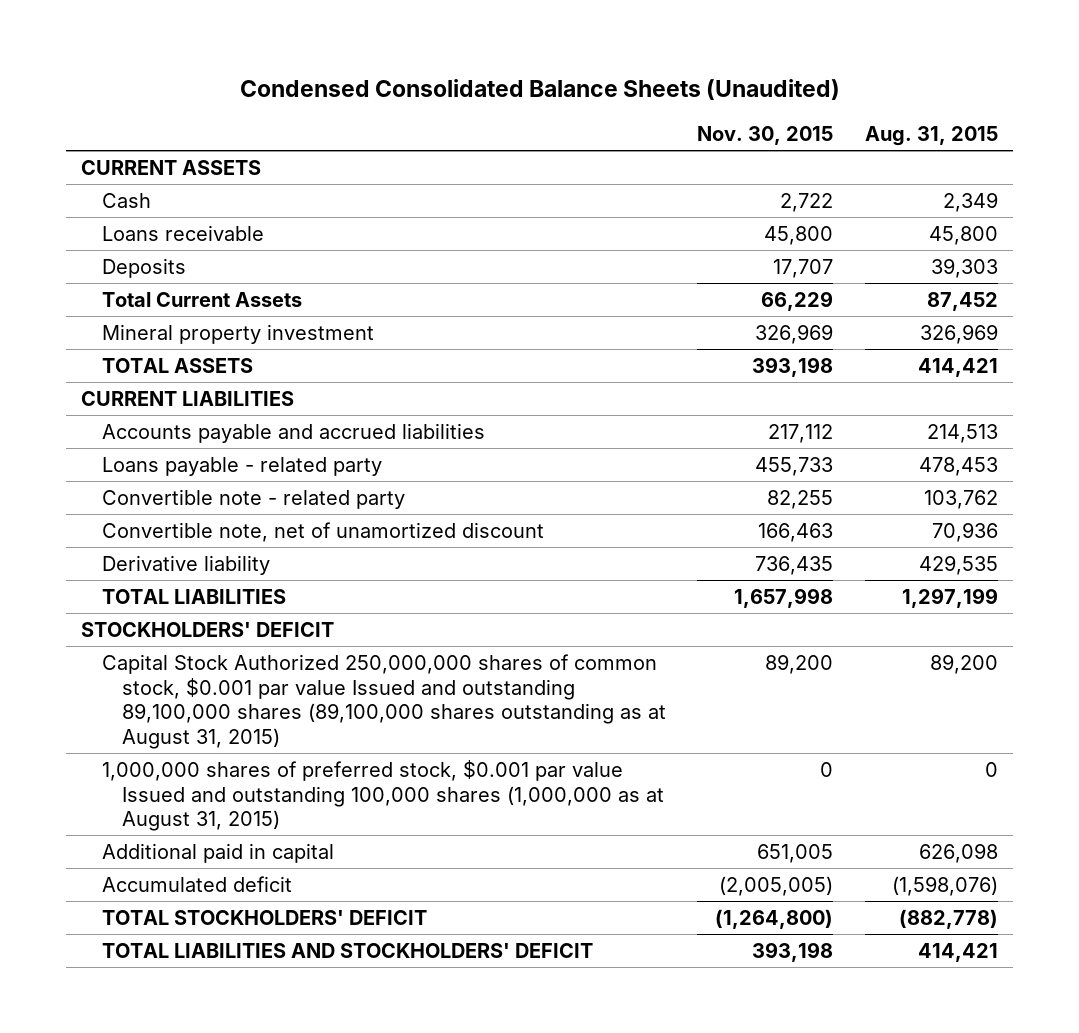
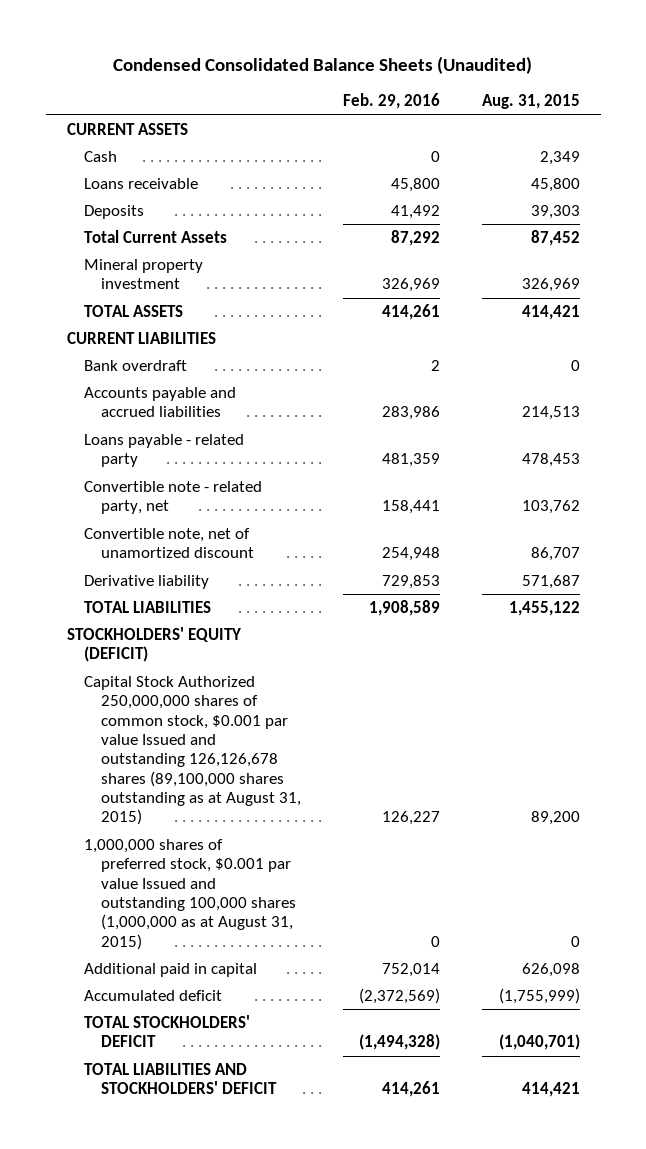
- | Nov. 30, 2015 | Aug. 31, 2015
+ | Feb. 29, 2016 | Aug. 31, 2015
+ Bank overdraft | 2 | 0
- Convertible note - related party | 82,255 | 103,762
- Convertible note, net of unamortized discount | 166,463 | 70,936
- Derivative liability | 736,435 | 429,535
- TOTAL LIABILITIES | 1,657,998 | 1,297,199
- STOCKHOLDERS' DEFICIT
- Capital Stock Authorized 250,000,000 shares of common stock, $0.001 par value Issued and outstanding 89,100,000 shares (89,100,000 shares outstanding as at August 31, 2015) | 89,200 | 89,200
+ Convertible note - related party, net | 158,441 | 103,762
+ Convertible note, net of unamortized discount | 254,948 | 86,707
+ Derivative liability | 729,853 | 571,687
+ TOTAL LIABILITIES | 1,908,589 | 1,455,122
+ STOCKHOLDERS' EQUITY (DEFICIT)
+ Capital Stock Authorized 250,000,000 shares of common stock, $0.001 par value Issued and outstanding 126,126,678 shares (89,100,000 shares outstanding as at August 31, 2015) | 126,227 | 89,200
- Accumulated deficit | (2,005,005) | (1,598,076)
- TOTAL STOCKHOLDERS' DEFICIT | (1,264,800) | (882,778)
+ Accumulated deficit | (2,372,569) | (1,755,999)
+ TOTAL STOCKHOLDERS' DEFICIT | (1,494,328) | (1,040,701)

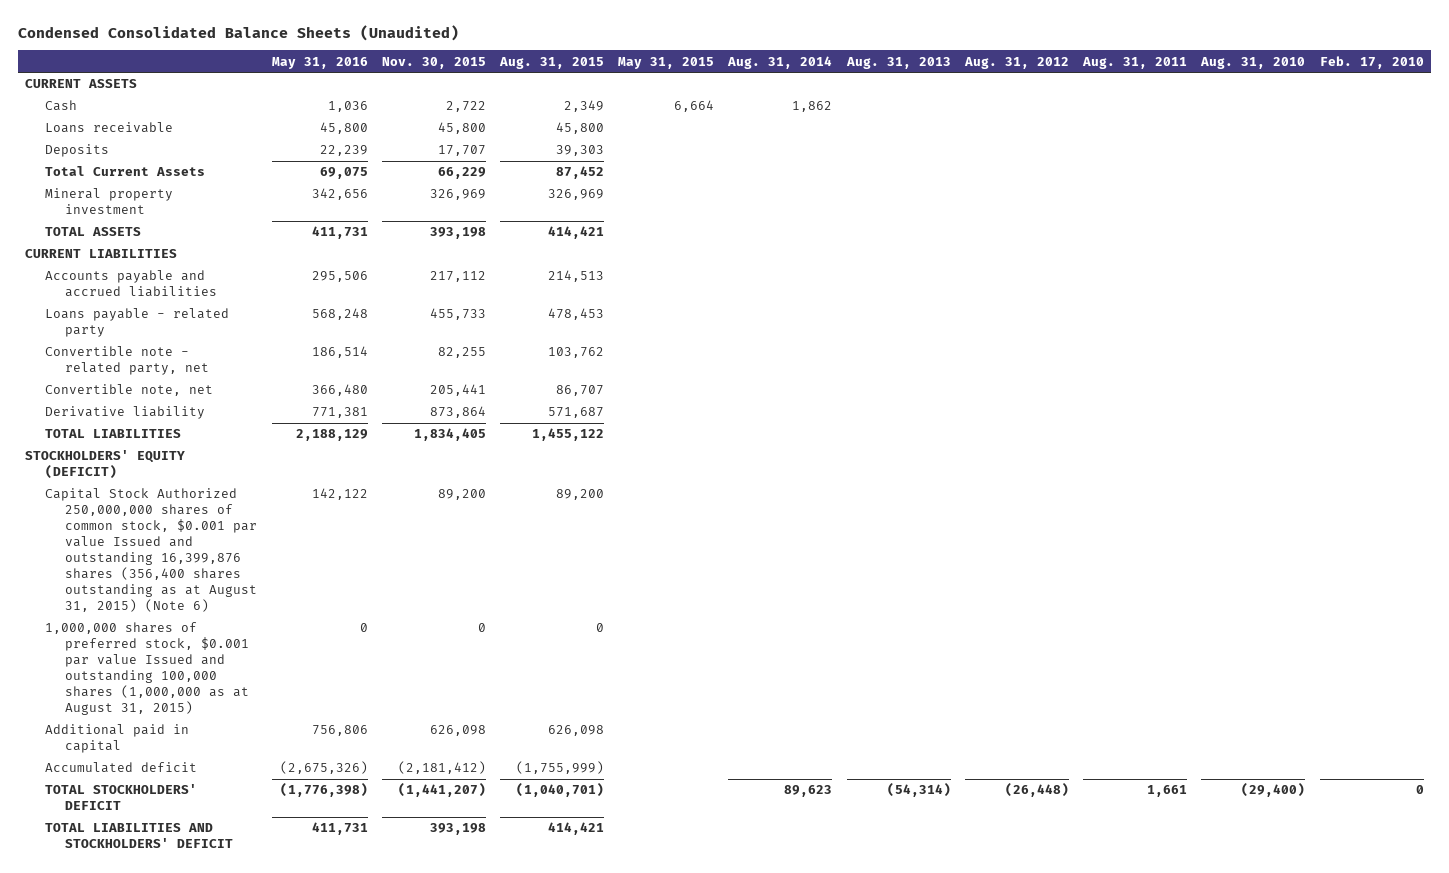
- | Feb. 29, 2016 | Aug. 31, 2015
+ | May 31, 2016 | Nov. 30, 2015 | Aug. 31, 2015 | May 31, 2015 | Aug. 31, 2014 | Aug. 31, 2013 | Aug. 31, 2012 | Aug. 31, 2011 | Aug. 31, 2010 | Feb. 17, 2010
- Bank overdraft | 2 | 0
- Convertible note, net of unamortized discount | 254,948 | 86,707
+ Convertible note, net | 366,480 | 205,441 | 86,707 | | | | | | |
- Capital Stock Authorized 250,000,000 shares of common stock, $0.001 par value Issued and outstanding 126,126,678 shares (89,100,000 shares outstanding as at August 31, 2015) | 126,227 | 89,200
+ Capital Stock Authorized 250,000,000 shares of common stock, $0.001 par value Issued and outstanding 16,399,876 shares (356,400 shares outstanding as at August 31, 2015) (Note 6) | 142,122 | 89,200 | 89,200 | | | | | | |

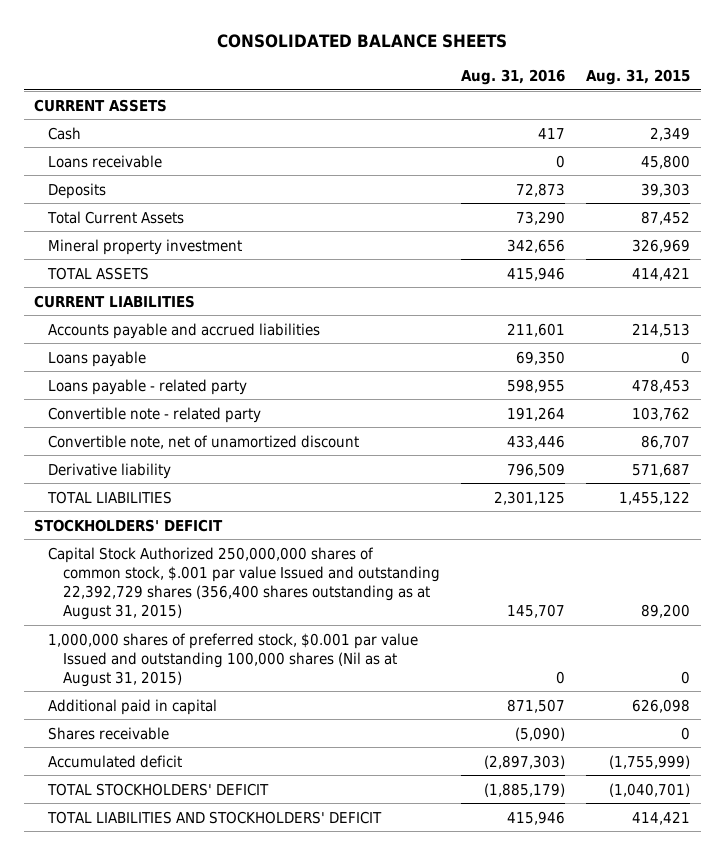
- Condensed Consolidated Balance Sheets (Unaudited)
+ CONSOLIDATED BALANCE SHEETS
- | May 31, 2016 | Nov. 30, 2015 | Aug. 31, 2015 | May 31, 2015 | Aug. 31, 2014 | Aug. 31, 2013 | Aug. 31, 2012 | Aug. 31, 2011 | Aug. 31, 2010 | Feb. 17, 2010
+ | Aug. 31, 2016 | Aug. 31, 2015
+ Loans payable | 69,350 | 0
- Convertible note - related party, net | 186,514 | 82,255 | 103,762 | | | | | | |
- Convertible note, net | 366,480 | 205,441 | 86,707 | | | | | | |
+ Convertible note - related party | 191,264 | 103,762
+ Convertible note, net of unamortized discount | 433,446 | 86,707
- STOCKHOLDERS' EQUITY (DEFICIT)
- Capital Stock Authorized 250,000,000 shares of common stock, $0.001 par value Issued and outstanding 16,399,876 shares (356,400 shares outstanding as at August 31, 2015) (Note 6) | 142,122 | 89,200 | 89,200 | | | | | | |
- 1,000,000 shares of preferred stock, $0.001 par value Issued and outstanding 100,000 shares (1,000,000 as at August 31, 2015) | 0 | 0 | 0 | | | | | | |
+ STOCKHOLDERS' DEFICIT
+ Capital Stock Authorized 250,000,000 shares of common stock, $.001 par value Issued and outstanding 22,392,729 shares (356,400 shares outstanding as at August 31, 2015) | 145,707 | 89,200
+ 1,000,000 shares of preferred stock, $0.001 par value Issued and outstanding 100,000 shares (Nil as at August 31, 2015) | 0 | 0
+ Shares receivable | (5,090) | 0

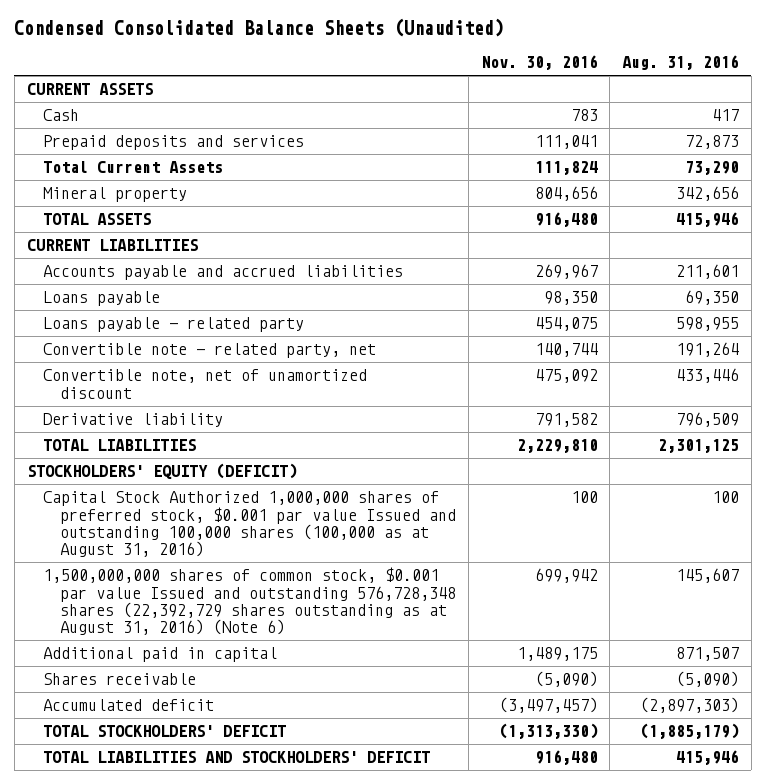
- CONSOLIDATED BALANCE SHEETS
+ Condensed Consolidated Balance Sheets (Unaudited)
- | Aug. 31, 2016 | Aug. 31, 2015
+ | Nov. 30, 2016 | Aug. 31, 2016
- Loans receivable | 0 | 45,800
- Deposits | 72,873 | 39,303
+ Prepaid deposits and services | 111,041 | 72,873
- Mineral property investment | 342,656 | 326,969
+ Mineral property | 804,656 | 342,656
- Convertible note - related party | 191,264 | 103,762
+ Convertible note - related party, net | 140,744 | 191,264
- STOCKHOLDERS' DEFICIT
- Capital Stock Authorized 250,000,000 shares of common stock, $.001 par value Issued and outstanding 22,392,729 shares (356,400 shares outstanding as at August 31, 2015) | 145,707 | 89,200
- 1,000,000 shares of preferred stock, $0.001 par value Issued and outstanding 100,000 shares (Nil as at August 31, 2015) | 0 | 0
+ STOCKHOLDERS' EQUITY (DEFICIT)
+ Capital Stock Authorized 1,000,000 shares of preferred stock, $0.001 par value Issued and outstanding 100,000 shares (100,000 as at August 31, 2016) | 100 | 100
+ 1,500,000,000 shares of common stock, $0.001 par value Issued and outstanding 576,728,348 shares (22,392,729 shares outstanding as at August 31, 2016) (Note 6) | 699,942 | 145,607

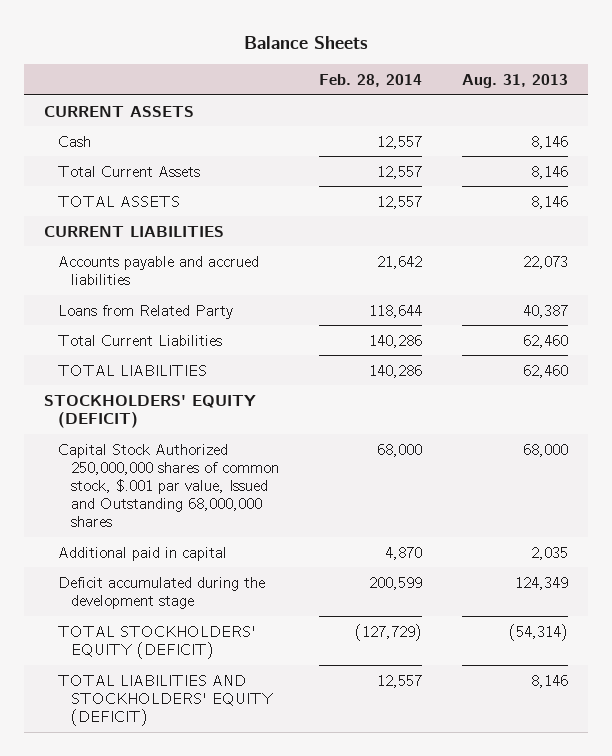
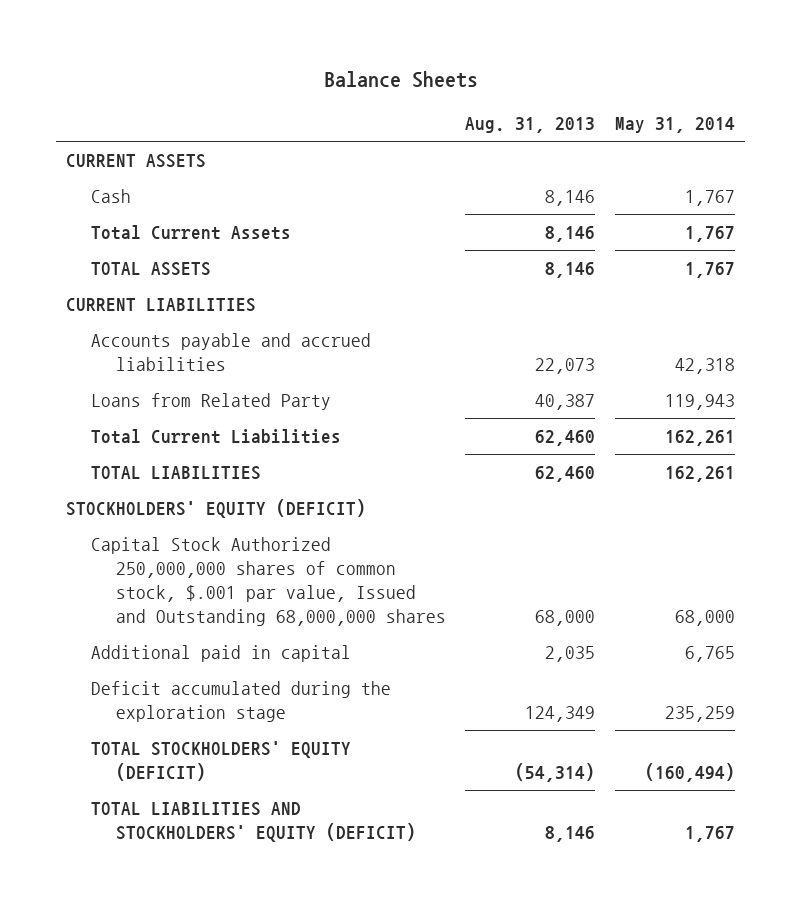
- | Feb. 28, 2014 | Aug. 31, 2013
+ | Aug. 31, 2013 | May 31, 2014
- Deficit accumulated during the development stage | 200,599 | 124,349
+ Deficit accumulated during the exploration stage | 124,349 | 235,259

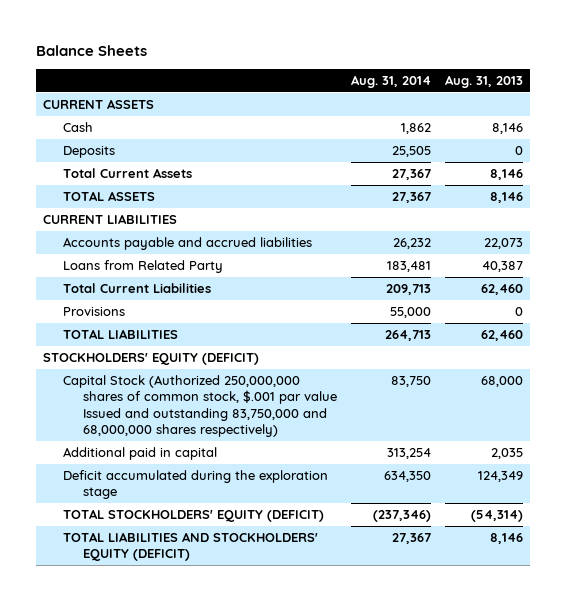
- | Aug. 31, 2013 | May 31, 2014
+ | Aug. 31, 2014 | Aug. 31, 2013
+ Deposits | 25,505 | 0
+ Provisions | 55,000 | 0
- Capital Stock Authorized 250,000,000 shares of common stock, $.001 par value, Issued and Outstanding 68,000,000 shares | 68,000 | 68,000
+ Capital Stock (Authorized 250,000,000 shares of common stock, $.001 par value Issued and outstanding 83,750,000 and 68,000,000 shares respectively) | 83,750 | 68,000

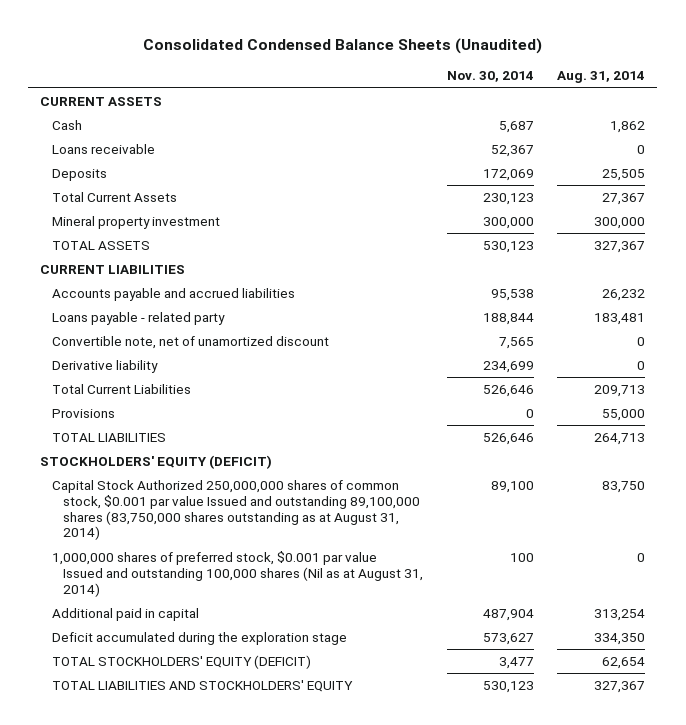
- Balance Sheets
+ Consolidated Condensed Balance Sheets (Unaudited)
- | Aug. 31, 2014 | Aug. 31, 2013
+ | Nov. 30, 2014 | Aug. 31, 2014
+ Loans receivable | 52,367 | 0
- TOTAL ASSETS | 27,367 | 8,146
+ Mineral property investment | 300,000 | 300,000
+ TOTAL ASSETS | 530,123 | 327,367
- Loans from Related Party | 183,481 | 40,387
+ Loans payable - related party | 188,844 | 183,481
+ Convertible note, net of unamortized discount | 7,565 | 0
+ Derivative liability | 234,699 | 0
- Capital Stock (Authorized 250,000,000 shares of common stock, $.001 par value Issued and outstanding 83,750,000 and 68,000,000 shares respectively) | 83,750 | 68,000
+ Capital Stock Authorized 250,000,000 shares of common stock, $0.001 par value Issued and outstanding 89,100,000 shares (83,750,000 shares outstanding as at August 31, 2014) | 89,100 | 83,750
+ 1,000,000 shares of preferred stock, $0.001 par value Issued and outstanding 100,000 shares (Nil as at August 31, 2014) | 100 | 0
- Deficit accumulated during the exploration stage | 634,350 | 124,349
- TOTAL STOCKHOLDERS' EQUITY (DEFICIT) | (237,346) | (54,314)
- TOTAL LIABILITIES AND STOCKHOLDERS' EQUITY (DEFICIT) | 27,367 | 8,146
+ Deficit accumulated during the exploration stage | 573,627 | 334,350
+ TOTAL STOCKHOLDERS' EQUITY (DEFICIT) | 3,477 | 62,654
+ TOTAL LIABILITIES AND STOCKHOLDERS' EQUITY | 530,123 | 327,367

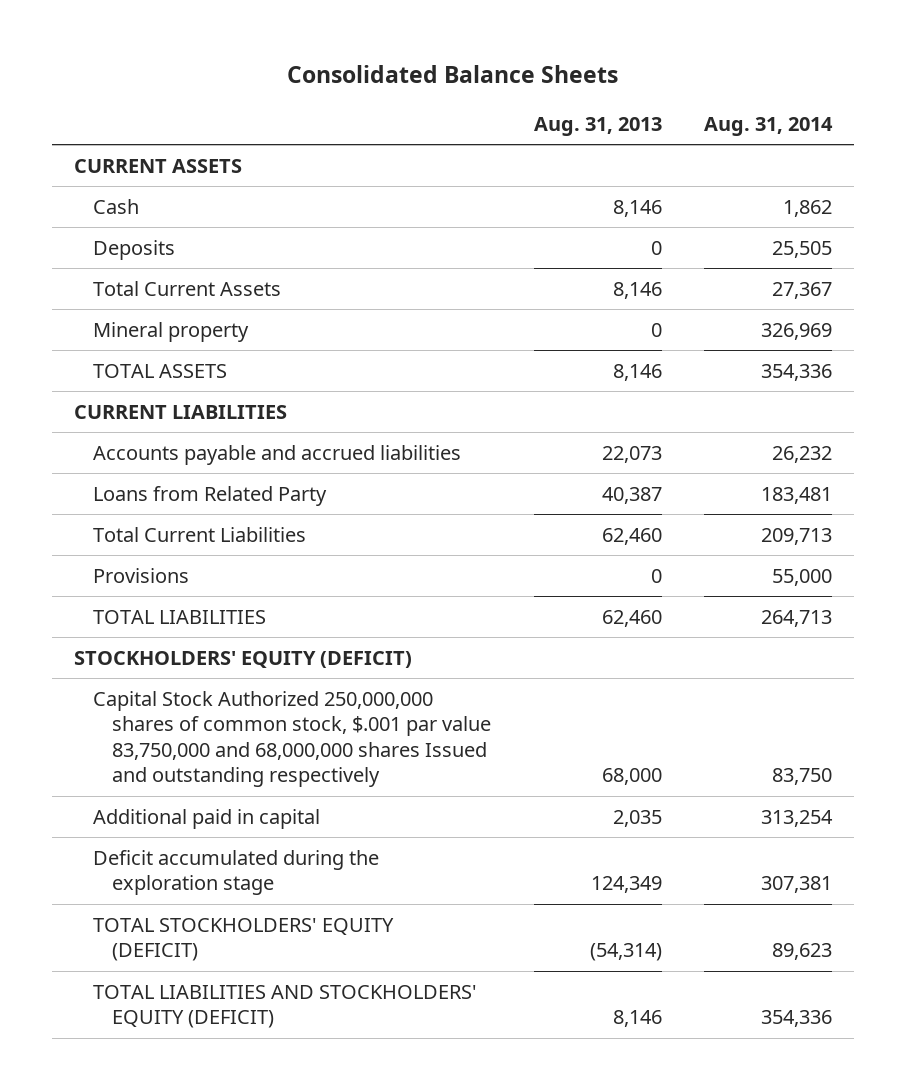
- Consolidated Condensed Balance Sheets (Unaudited)
+ Consolidated Balance Sheets
- | Nov. 30, 2014 | Aug. 31, 2014
+ | Aug. 31, 2013 | Aug. 31, 2014
- Loans receivable | 52,367 | 0
- Mineral property investment | 300,000 | 300,000
- TOTAL ASSETS | 530,123 | 327,367
+ Mineral property | 0 | 326,969
+ TOTAL ASSETS | 8,146 | 354,336
- Loans payable - related party | 188,844 | 183,481
- Convertible note, net of unamortized discount | 7,565 | 0
- Derivative liability | 234,699 | 0
+ Loans from Related Party | 40,387 | 183,481
- Capital Stock Authorized 250,000,000 shares of common stock, $0.001 par value Issued and outstanding 89,100,000 shares (83,750,000 shares outstanding as at August 31, 2014) | 89,100 | 83,750
- 1,000,000 shares of preferred stock, $0.001 par value Issued and outstanding 100,000 shares (Nil as at August 31, 2014) | 100 | 0
+ Capital Stock Authorized 250,000,000 shares of common stock, $.001 par value 83,750,000 and 68,000,000 shares Issued and outstanding respectively | 68,000 | 83,750
- Deficit accumulated during the exploration stage | 573,627 | 334,350
- TOTAL STOCKHOLDERS' EQUITY (DEFICIT) | 3,477 | 62,654
- TOTAL LIABILITIES AND STOCKHOLDERS' EQUITY | 530,123 | 327,367
+ Deficit accumulated during the exploration stage | 124,349 | 307,381
+ TOTAL STOCKHOLDERS' EQUITY (DEFICIT) | (54,314) | 89,623
+ TOTAL LIABILITIES AND STOCKHOLDERS' EQUITY (DEFICIT) | 8,146 | 354,336

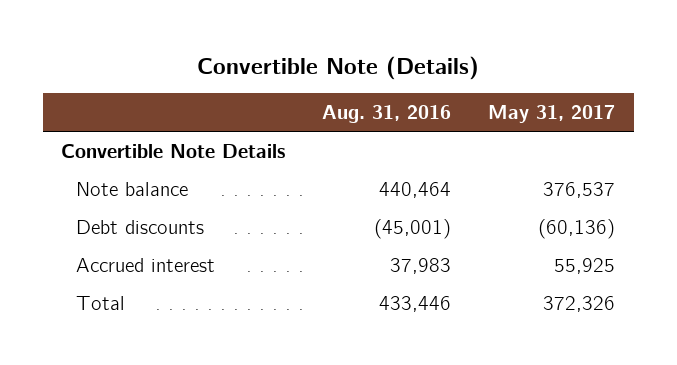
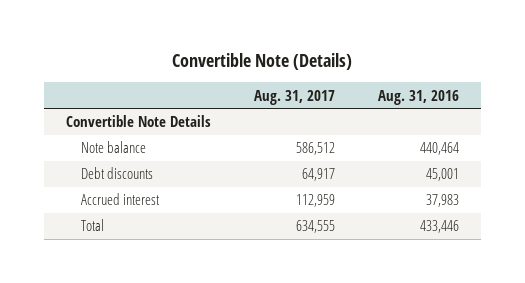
- | Aug. 31, 2016 | May 31, 2017
+ | Aug. 31, 2017 | Aug. 31, 2016
- Debt discounts | (45,001) | (60,136)
+ Debt discounts | 64,917 | 45,001

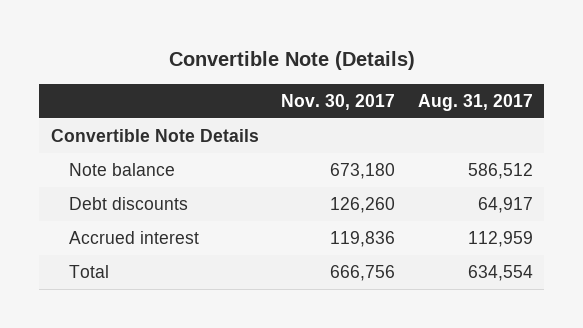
- | Aug. 31, 2017 | Aug. 31, 2016
+ | Nov. 30, 2017 | Aug. 31, 2017
- Total | 634,555 | 433,446
+ Total | 666,756 | 634,554

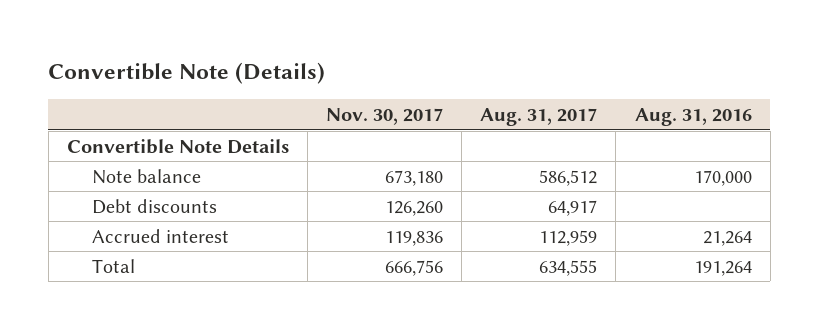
- | Nov. 30, 2017 | Aug. 31, 2017
+ | Nov. 30, 2017 | Aug. 31, 2017 | Aug. 31, 2016
- Total | 666,756 | 634,554
+ Total | 666,756 | 634,555 | 191,264

